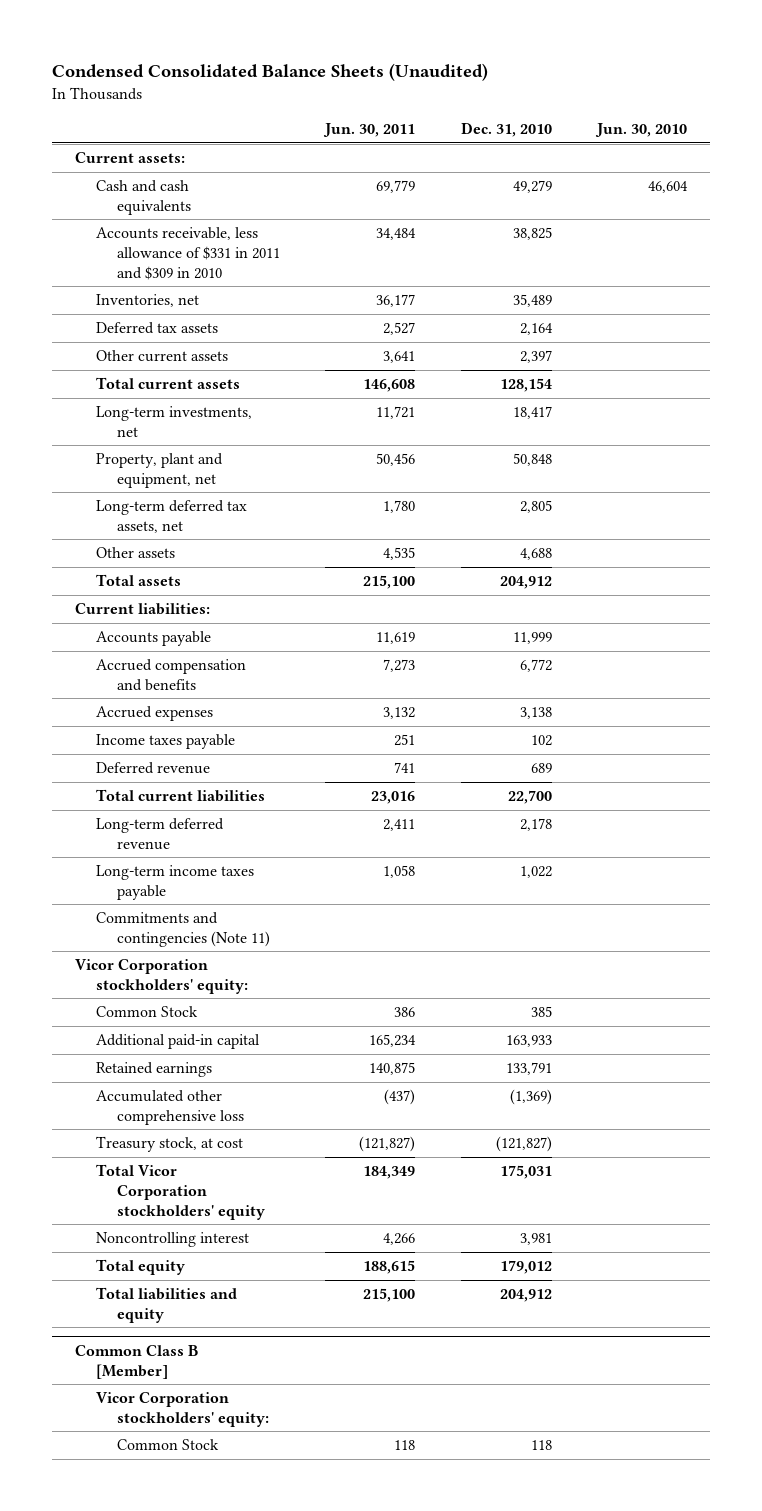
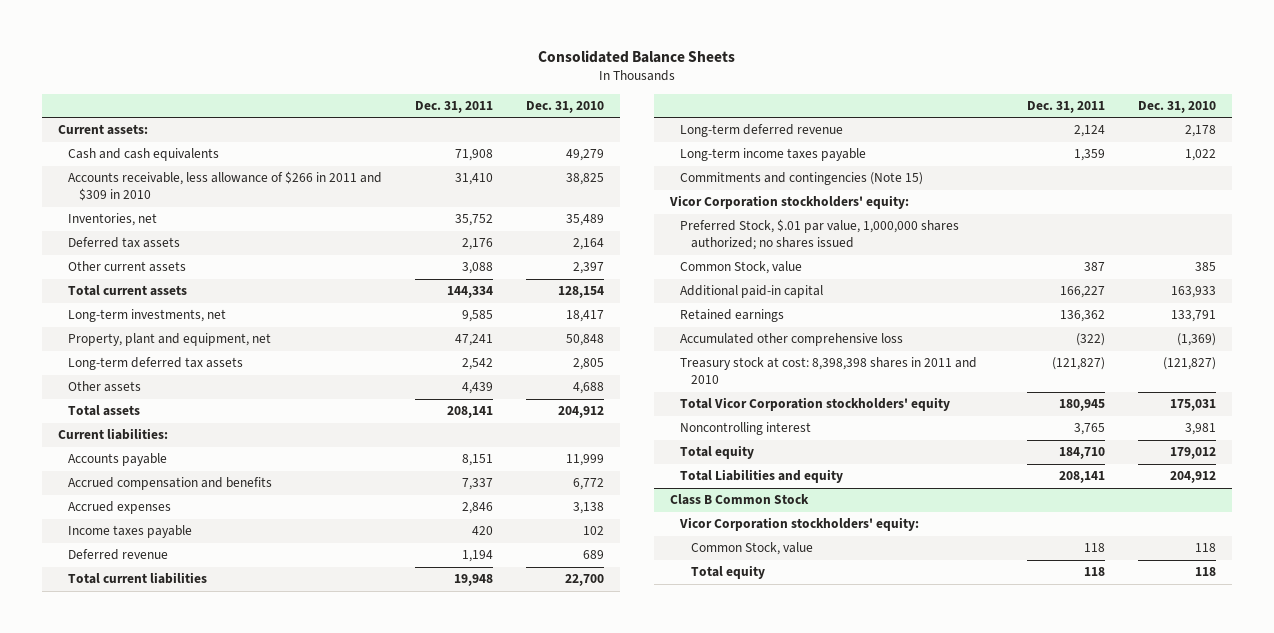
- Condensed Consolidated Balance Sheets (Unaudited)
+ Consolidated Balance Sheets
- | Jun. 30, 2011 | Dec. 31, 2010 | Jun. 30, 2010
+ | Dec. 31, 2011 | Dec. 31, 2010
- Accounts receivable, less allowance of $331 in 2011 and $309 in 2010 | 34,484 | 38,825 |
+ Accounts receivable, less allowance of $266 in 2011 and $309 in 2010 | 31,410 | 38,825
- Long-term deferred tax assets, net | 1,780 | 2,805 |
+ Long-term deferred tax assets | 2,542 | 2,805
- Commitments and contingencies (Note 11)
+ Commitments and contingencies (Note 15)
- Common Stock | 386 | 385 |
+ Preferred Stock, $.01 par value, 1,000,000 shares authorized; no shares issued
+ Common Stock, value | 387 | 385
- Treasury stock, at cost | (121,827) | (121,827) |
+ Treasury stock at cost: 8,398,398 shares in 2011 and 2010 | (121,827) | (121,827)
- Total liabilities and equity | 215,100 | 204,912 |
- Common Class B [Member]
+ Total Liabilities and equity | 208,141 | 204,912
+ Class B Common Stock
- Common Stock | 118 | 118 |
+ Common Stock, value | 118 | 118
+ Total equity | 118 | 118

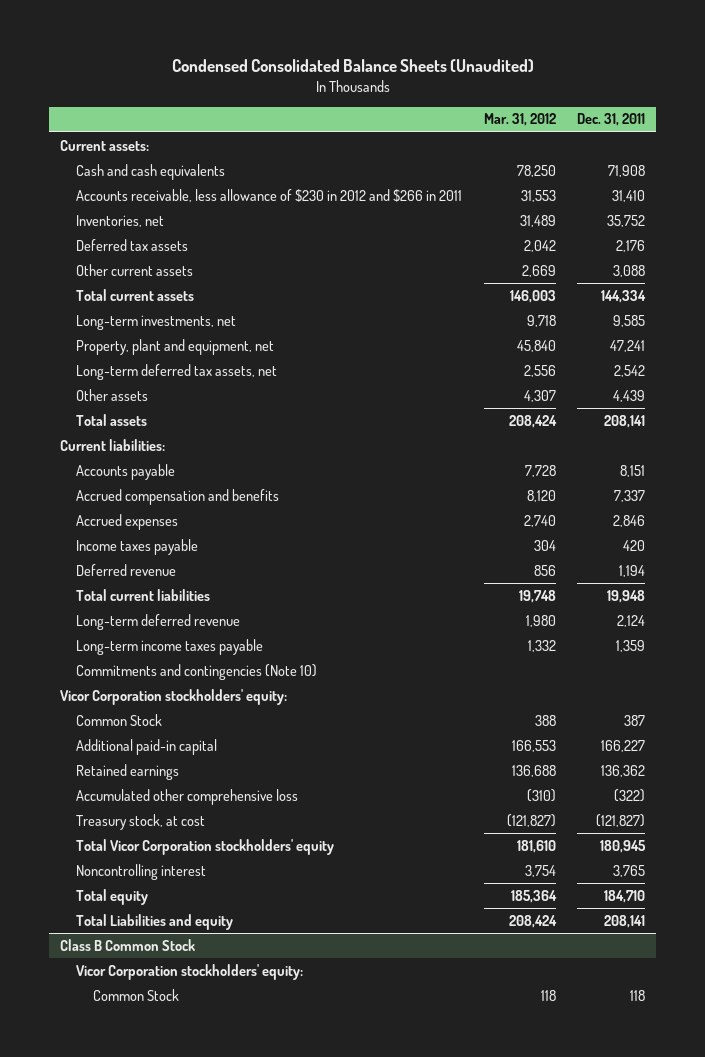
- Consolidated Balance Sheets
+ Condensed Consolidated Balance Sheets (Unaudited)
- | Dec. 31, 2011 | Dec. 31, 2010
+ | Mar. 31, 2012 | Dec. 31, 2011
- Accounts receivable, less allowance of $266 in 2011 and $309 in 2010 | 31,410 | 38,825
+ Accounts receivable, less allowance of $230 in 2012 and $266 in 2011 | 31,553 | 31,410
- Long-term deferred tax assets | 2,542 | 2,805
+ Long-term deferred tax assets, net | 2,556 | 2,542
- Commitments and contingencies (Note 15)
+ Commitments and contingencies (Note 10)
- Preferred Stock, $.01 par value, 1,000,000 shares authorized; no shares issued
- Common Stock, value | 387 | 385
+ Common Stock | 388 | 387
- Treasury stock at cost: 8,398,398 shares in 2011 and 2010 | (121,827) | (121,827)
+ Treasury stock, at cost | (121,827) | (121,827)
@ Class B Common Stock
- Common Stock, value | 118 | 118
- Total equity | 118 | 118
+ Common Stock | 118 | 118

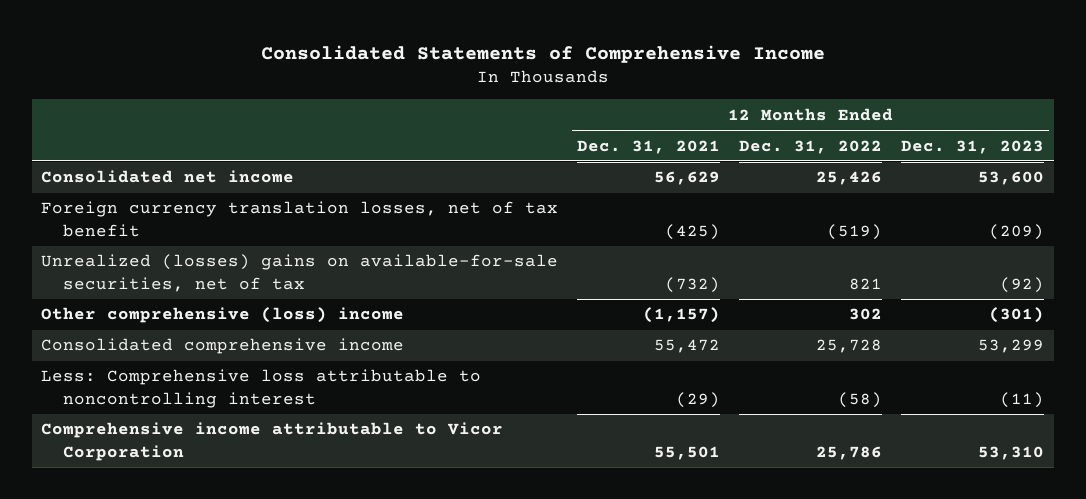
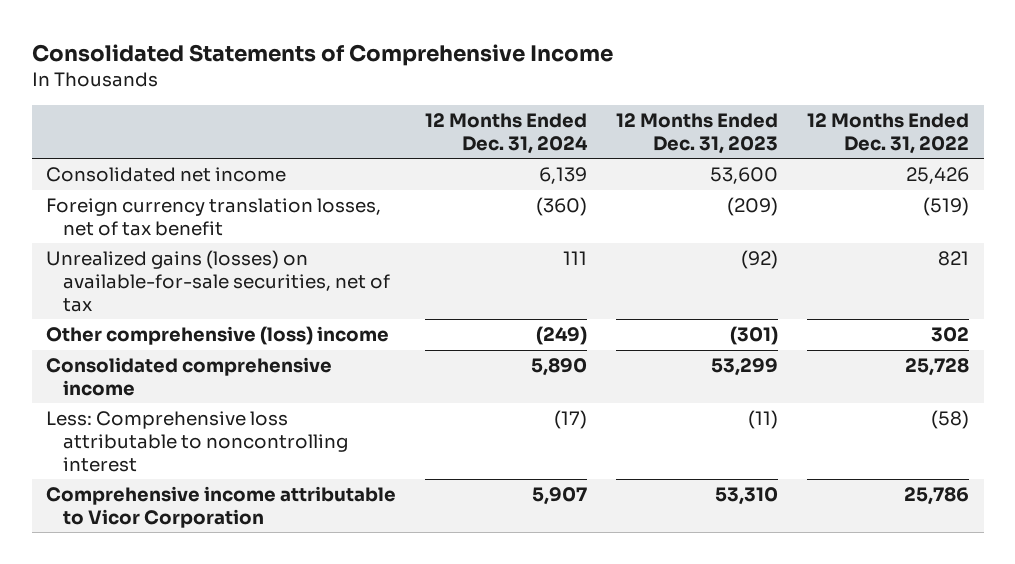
- | 12 Months Ended Dec. 31, 2021 | 12 Months Ended Dec. 31, 2022 | 12 Months Ended Dec. 31, 2023
+ | 12 Months Ended Dec. 31, 2024 | 12 Months Ended Dec. 31, 2023 | 12 Months Ended Dec. 31, 2022
- Unrealized (losses) gains on available-for-sale securities, net of tax | (732) | 821 | (92)
+ Unrealized gains (losses) on available-for-sale securities, net of tax | 111 | (92) | 821

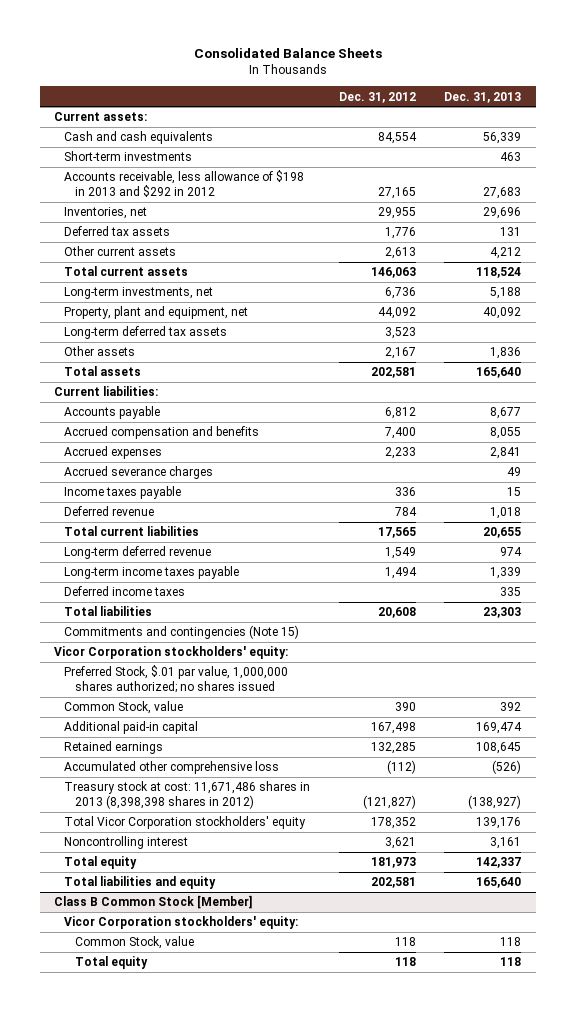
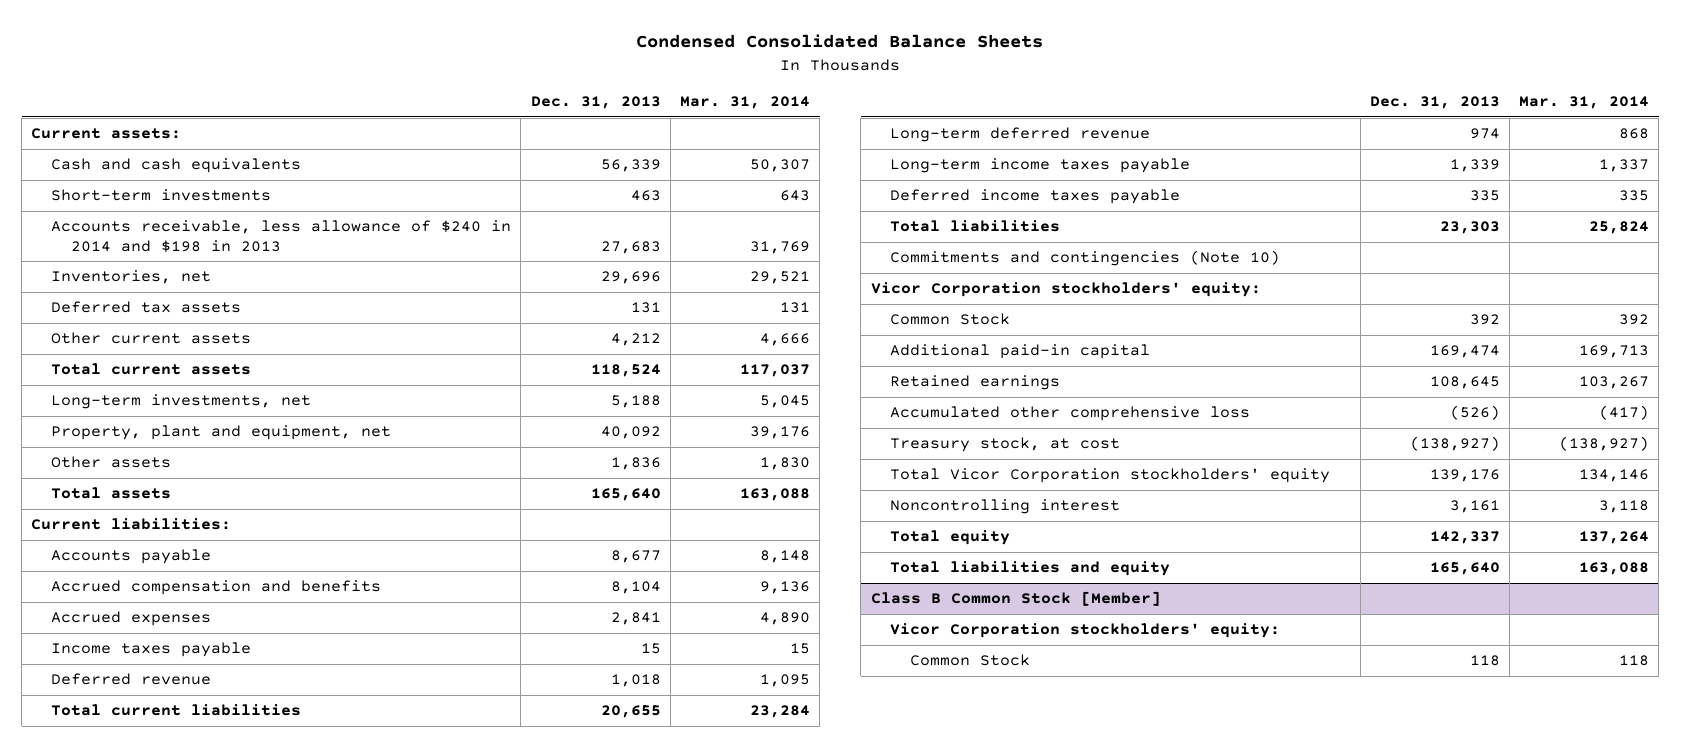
- Consolidated Balance Sheets
+ Condensed Consolidated Balance Sheets
- | Dec. 31, 2012 | Dec. 31, 2013
+ | Dec. 31, 2013 | Mar. 31, 2014
- Accounts receivable, less allowance of $198 in 2013 and $292 in 2012 | 27,165 | 27,683
+ Accounts receivable, less allowance of $240 in 2014 and $198 in 2013 | 27,683 | 31,769
- Long-term deferred tax assets | 3,523 |
- Accrued compensation and benefits | 7,400 | 8,055
+ Accrued compensation and benefits | 8,104 | 9,136
- Accrued severance charges | | 49
- Deferred income taxes | | 335
+ Deferred income taxes payable | 335 | 335
- Commitments and contingencies (Note 15)
+ Commitments and contingencies (Note 10)
- Preferred Stock, $.01 par value, 1,000,000 shares authorized; no shares issued
- Common Stock, value | 390 | 392
+ Common Stock | 392 | 392
- Treasury stock at cost: 11,671,486 shares in 2013 (8,398,398 shares in 2012) | (121,827) | (138,927)
+ Treasury stock, at cost | (138,927) | (138,927)
@ Class B Common Stock [Member]
- Common Stock, value | 118 | 118
- Total equity | 118 | 118
+ Common Stock | 118 | 118

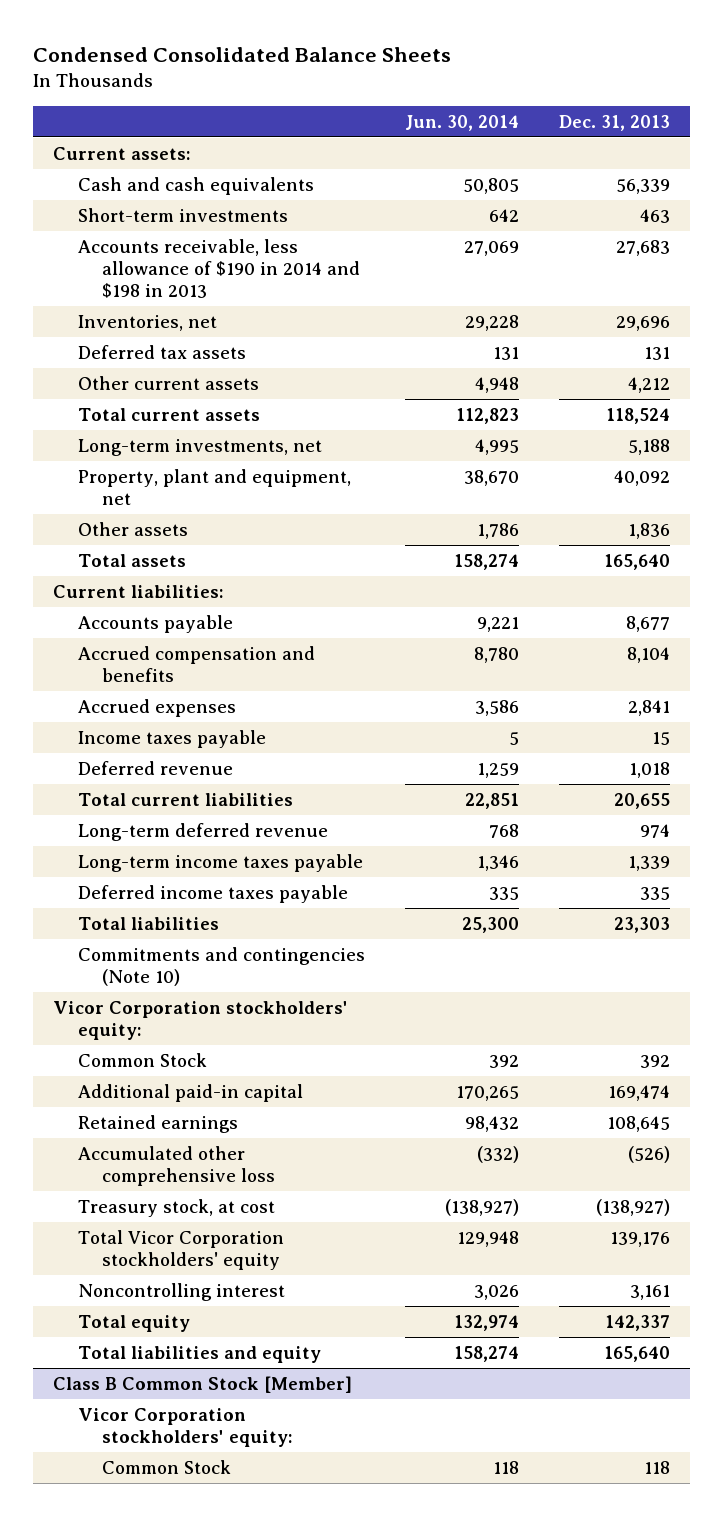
- | Dec. 31, 2013 | Mar. 31, 2014
+ | Jun. 30, 2014 | Dec. 31, 2013
- Accounts receivable, less allowance of $240 in 2014 and $198 in 2013 | 27,683 | 31,769
+ Accounts receivable, less allowance of $190 in 2014 and $198 in 2013 | 27,069 | 27,683

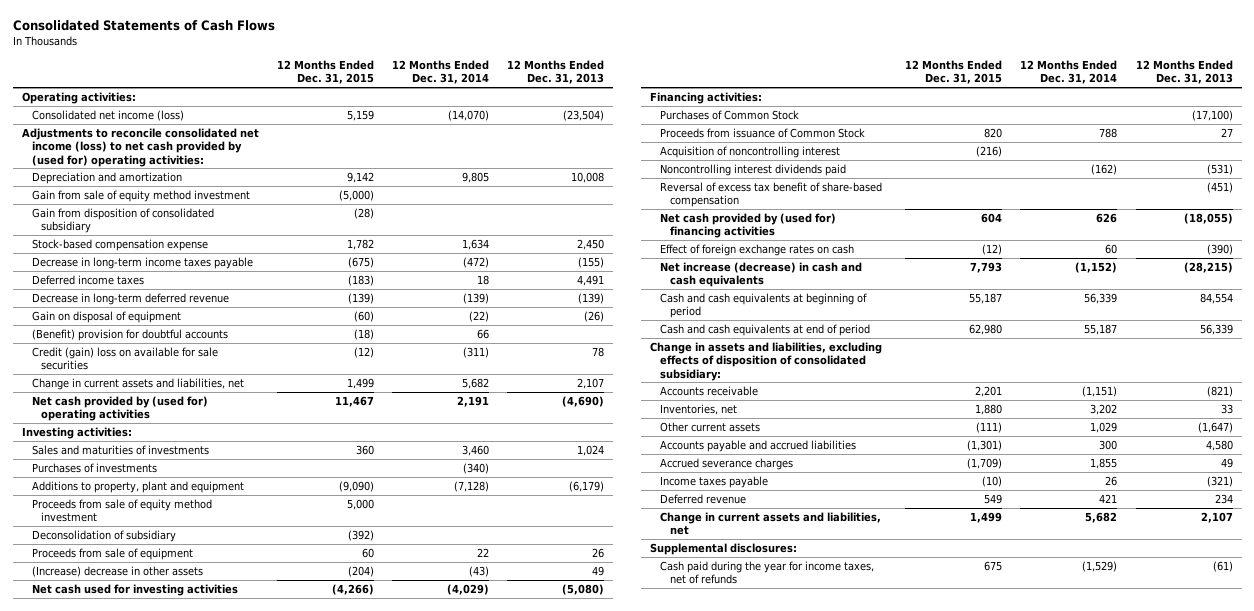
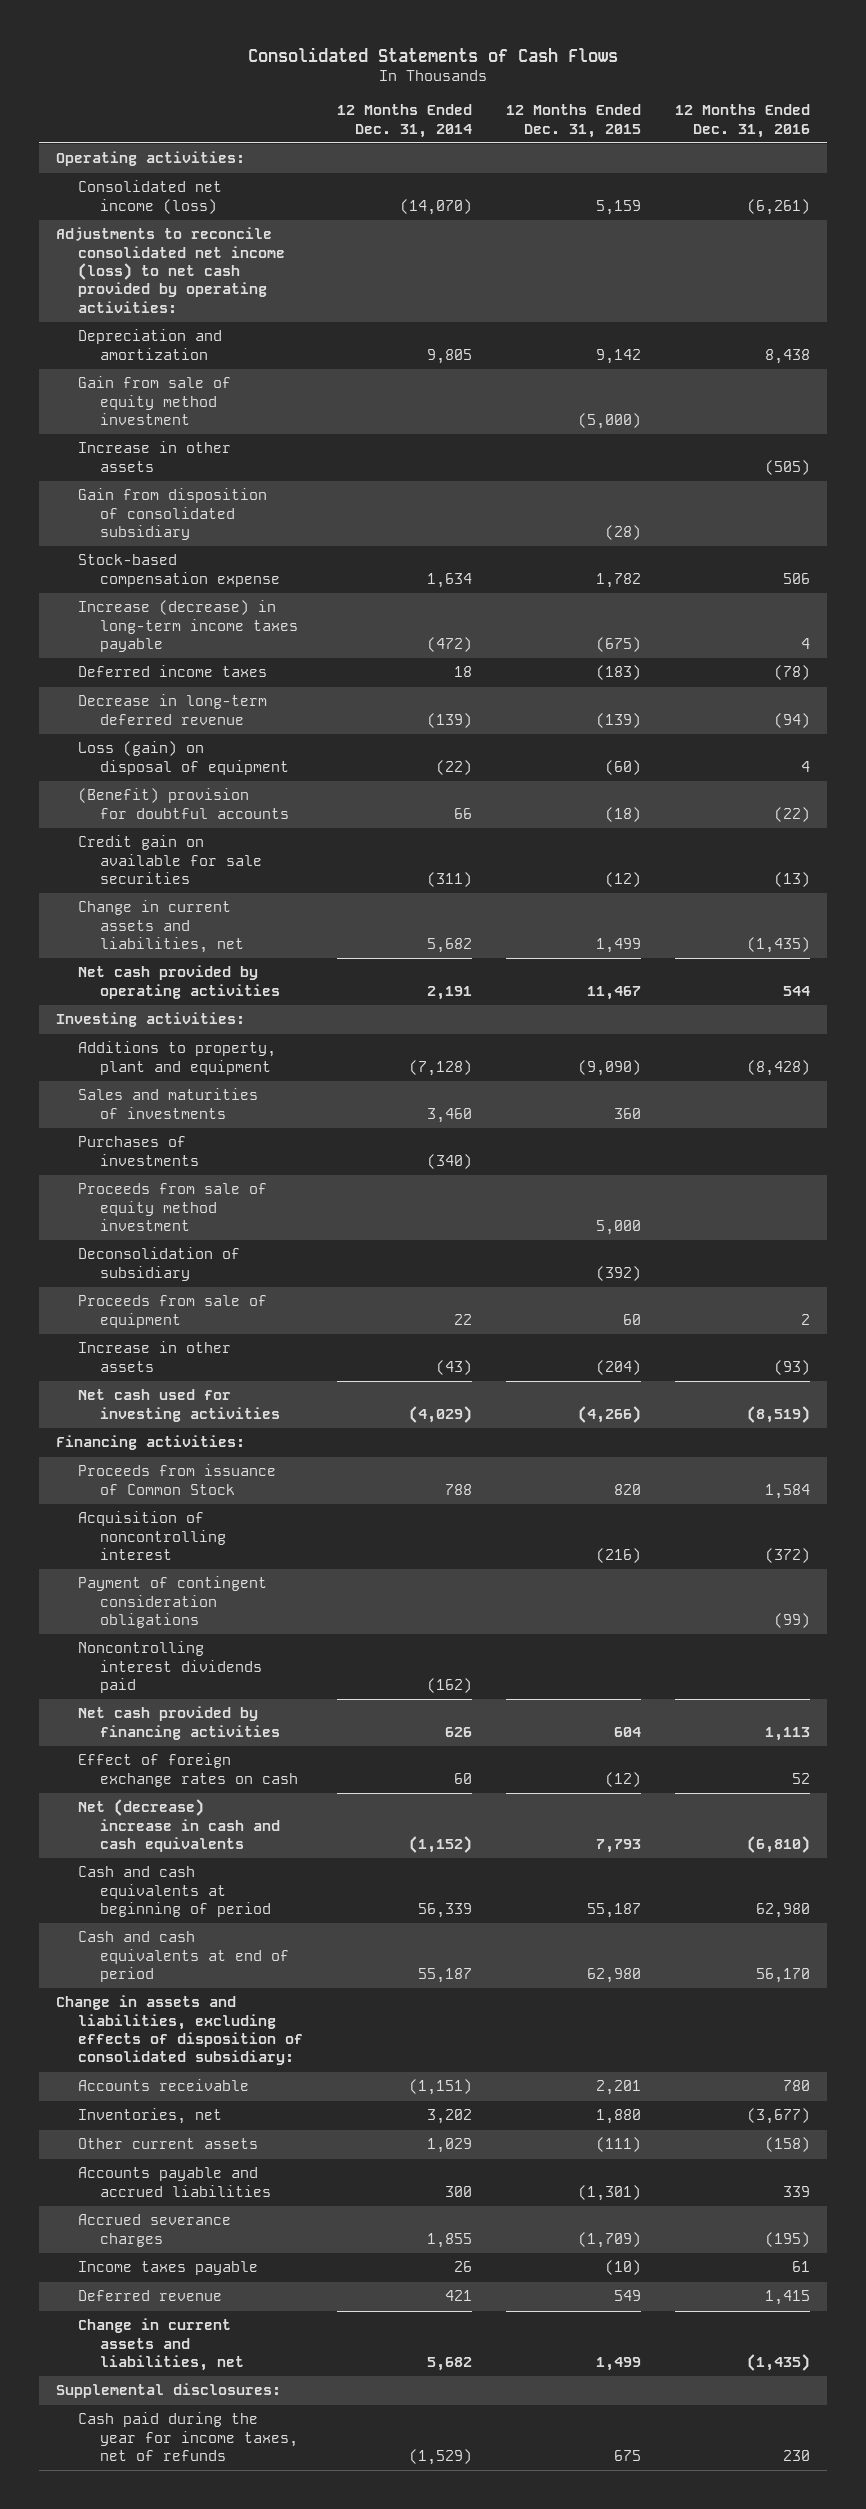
- | 12 Months Ended Dec. 31, 2015 | 12 Months Ended Dec. 31, 2014 | 12 Months Ended Dec. 31, 2013
+ | 12 Months Ended Dec. 31, 2014 | 12 Months Ended Dec. 31, 2015 | 12 Months Ended Dec. 31, 2016
- Adjustments to reconcile consolidated net income (loss) to net cash provided by (used for) operating activities:
+ Adjustments to reconcile consolidated net income (loss) to net cash provided by operating activities:
+ Increase in other assets | | | (505)
- Decrease in long-term income taxes payable | (675) | (472) | (155)
+ Increase (decrease) in long-term income taxes payable | (472) | (675) | 4
- Gain on disposal of equipment | (60) | (22) | (26)
+ Loss (gain) on disposal of equipment | (22) | (60) | 4
- Credit (gain) loss on available for sale securities | (12) | (311) | 78
+ Credit gain on available for sale securities | (311) | (12) | (13)
- Net cash provided by (used for) operating activities | 11,467 | 2,191 | (4,690)
+ Net cash provided by operating activities | 2,191 | 11,467 | 544
moved up: Additions to property, plant and equipment | (7,128) | (9,090) | (8,428)
- (Increase) decrease in other assets | (204) | (43) | 49
+ Increase in other assets | (43) | (204) | (93)
- Purchases of Common Stock | | | (17,100)
+ Payment of contingent consideration obligations | | | (99)
- Reversal of excess tax benefit of share-based compensation | | | (451)
- Net cash provided by (used for) financing activities | 604 | 626 | (18,055)
+ Net cash provided by financing activities | 626 | 604 | 1,113
- Net increase (decrease) in cash and cash equivalents | 7,793 | (1,152) | (28,215)
+ Net (decrease) increase in cash and cash equivalents | (1,152) | 7,793 | (6,810)

